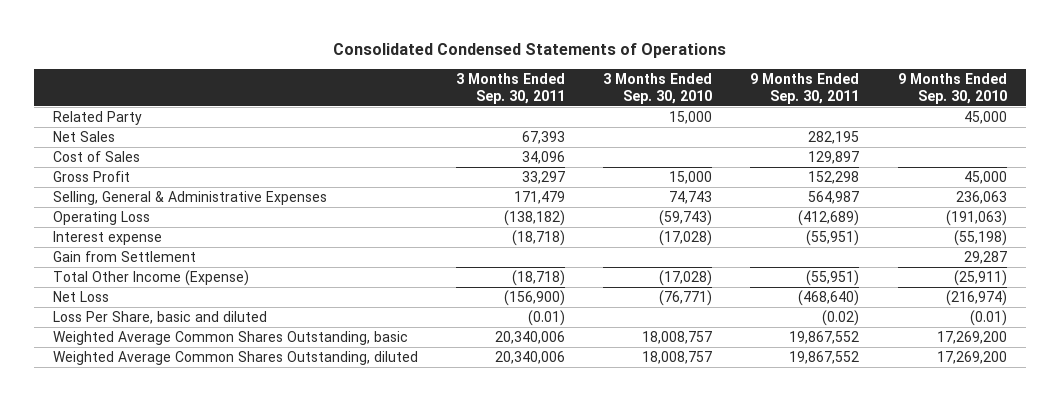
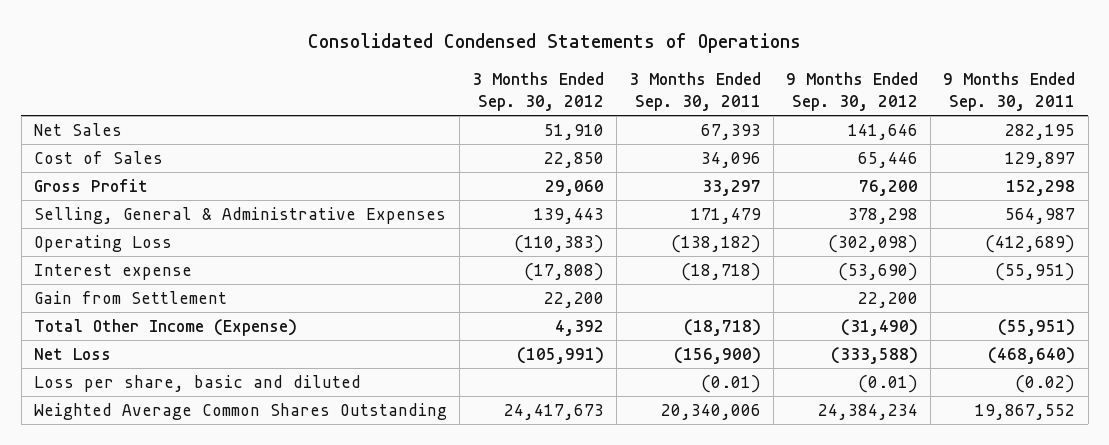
- | 3 Months Ended Sep. 30, 2011 | 3 Months Ended Sep. 30, 2010 | 9 Months Ended Sep. 30, 2011 | 9 Months Ended Sep. 30, 2010
+ | 3 Months Ended Sep. 30, 2012 | 3 Months Ended Sep. 30, 2011 | 9 Months Ended Sep. 30, 2012 | 9 Months Ended Sep. 30, 2011
- Related Party | | 15,000 | | 45,000
- Loss Per Share, basic and diluted | (0.01) | | (0.02) | (0.01)
- Weighted Average Common Shares Outstanding, basic | 20,340,006 | 18,008,757 | 19,867,552 | 17,269,200
- Weighted Average Common Shares Outstanding, diluted | 20,340,006 | 18,008,757 | 19,867,552 | 17,269,200
+ Loss per share, basic and diluted | | (0.01) | (0.01) | (0.02)
+ Weighted Average Common Shares Outstanding | 24,417,673 | 20,340,006 | 24,384,234 | 19,867,552

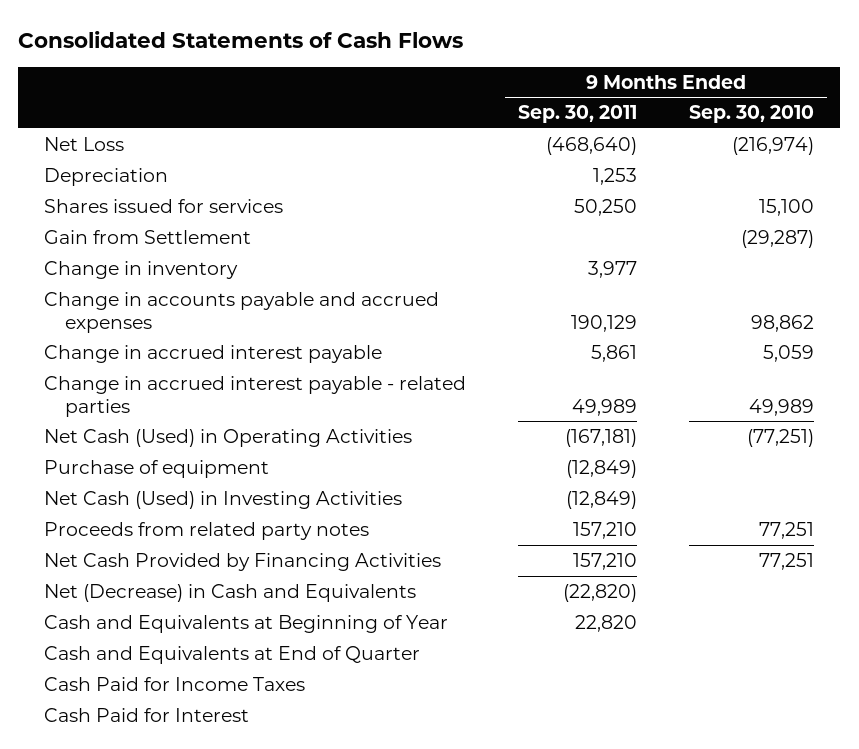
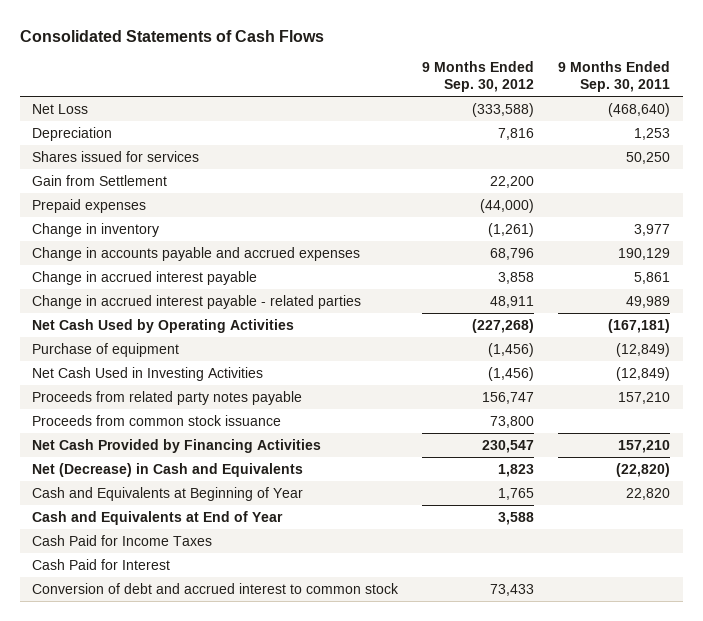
- | 9 Months Ended Sep. 30, 2011 | 9 Months Ended Sep. 30, 2010
+ | 9 Months Ended Sep. 30, 2012 | 9 Months Ended Sep. 30, 2011
+ Prepaid expenses | (44,000) |
- Net Cash (Used) in Operating Activities | (167,181) | (77,251)
+ Net Cash Used by Operating Activities | (227,268) | (167,181)
- Net Cash (Used) in Investing Activities | (12,849) |
- Proceeds from related party notes | 157,210 | 77,251
+ Net Cash Used in Investing Activities | (1,456) | (12,849)
+ Proceeds from related party notes payable | 156,747 | 157,210
+ Proceeds from common stock issuance | 73,800 |
- Cash and Equivalents at End of Quarter
+ Cash and Equivalents at End of Year | 3,588 |
+ Conversion of debt and accrued interest to common stock | 73,433 |

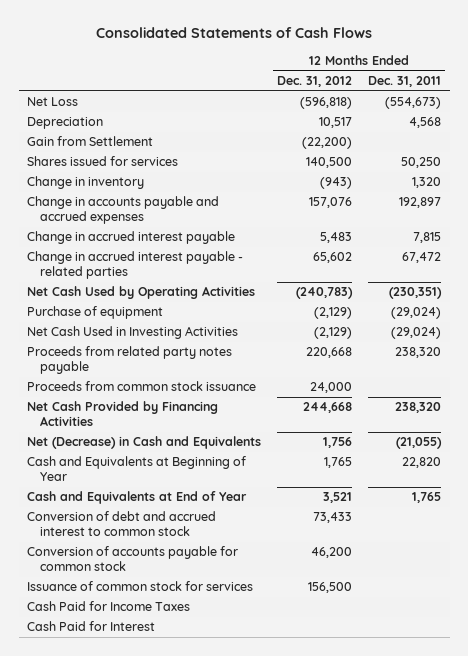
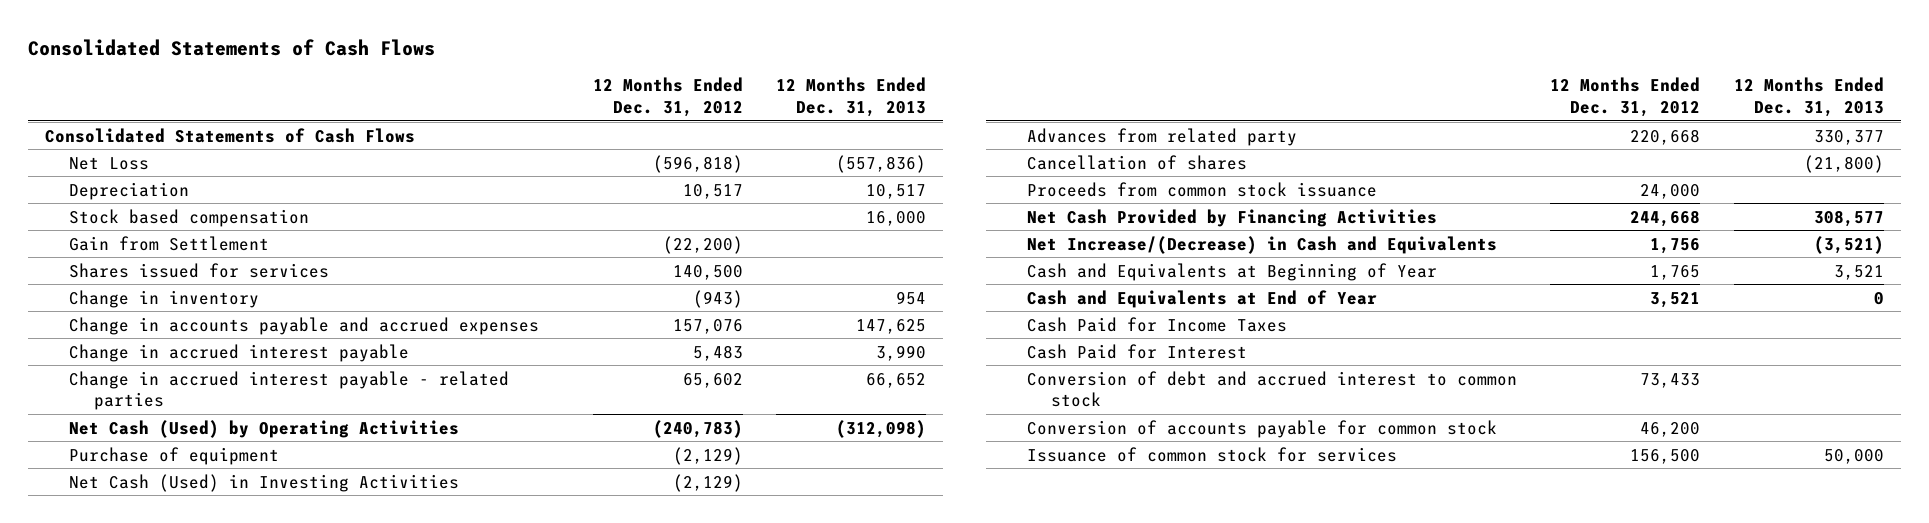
- | 12 Months Ended Dec. 31, 2012 | 12 Months Ended Dec. 31, 2011
+ | 12 Months Ended Dec. 31, 2012 | 12 Months Ended Dec. 31, 2013
+ Consolidated Statements of Cash Flows
+ Stock based compensation | | 16,000
- Net Cash Used by Operating Activities | (240,783) | (230,351)
+ Net Cash (Used) by Operating Activities | (240,783) | (312,098)
- Net Cash Used in Investing Activities | (2,129) | (29,024)
- Proceeds from related party notes payable | 220,668 | 238,320
+ Net Cash (Used) in Investing Activities | (2,129) |
+ Advances from related party | 220,668 | 330,377
+ Cancellation of shares | | (21,800)
- Net (Decrease) in Cash and Equivalents | 1,756 | (21,055)
+ Net Increase/(Decrease) in Cash and Equivalents | 1,756 | (3,521)
moved up: Cash Paid for Income Taxes
moved up: Cash Paid for Interest

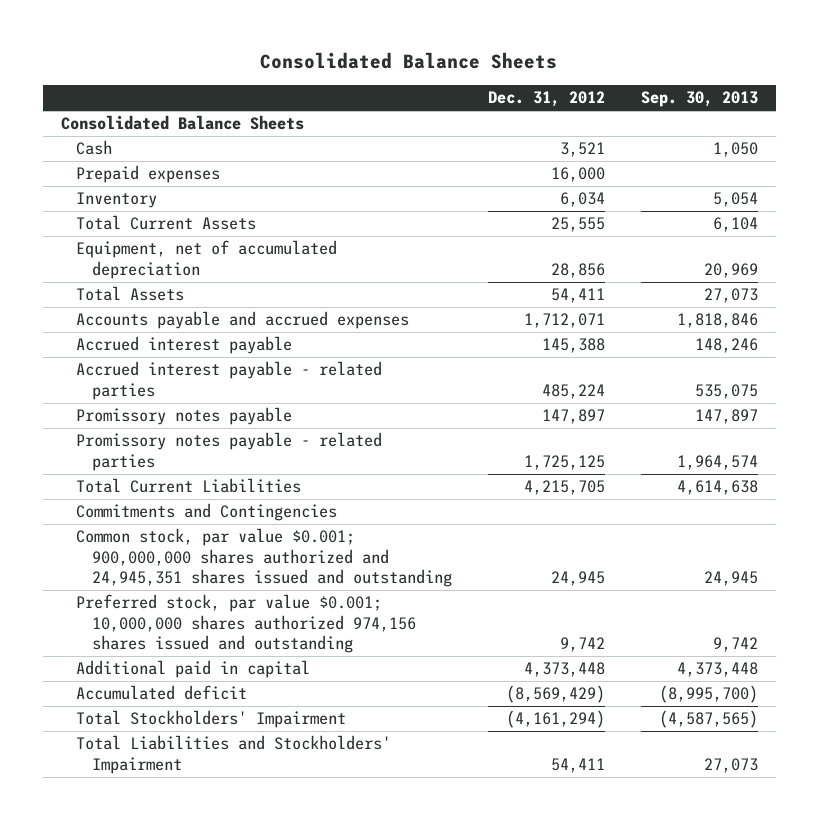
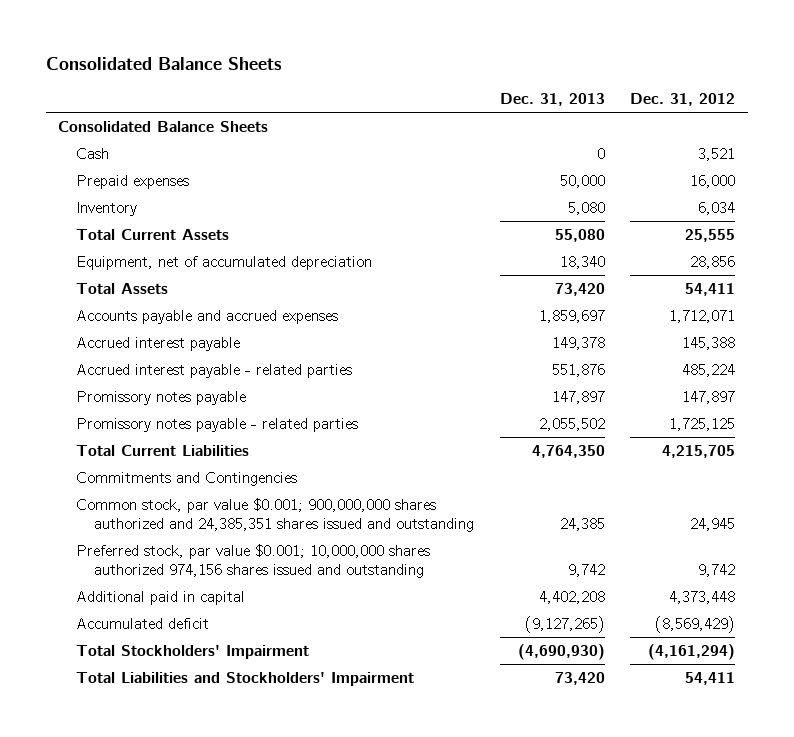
- | Dec. 31, 2012 | Sep. 30, 2013
+ | Dec. 31, 2013 | Dec. 31, 2012
- Common stock, par value $0.001; 900,000,000 shares authorized and 24,945,351 shares issued and outstanding | 24,945 | 24,945
+ Common stock, par value $0.001; 900,000,000 shares authorized and 24,385,351 shares issued and outstanding | 24,385 | 24,945

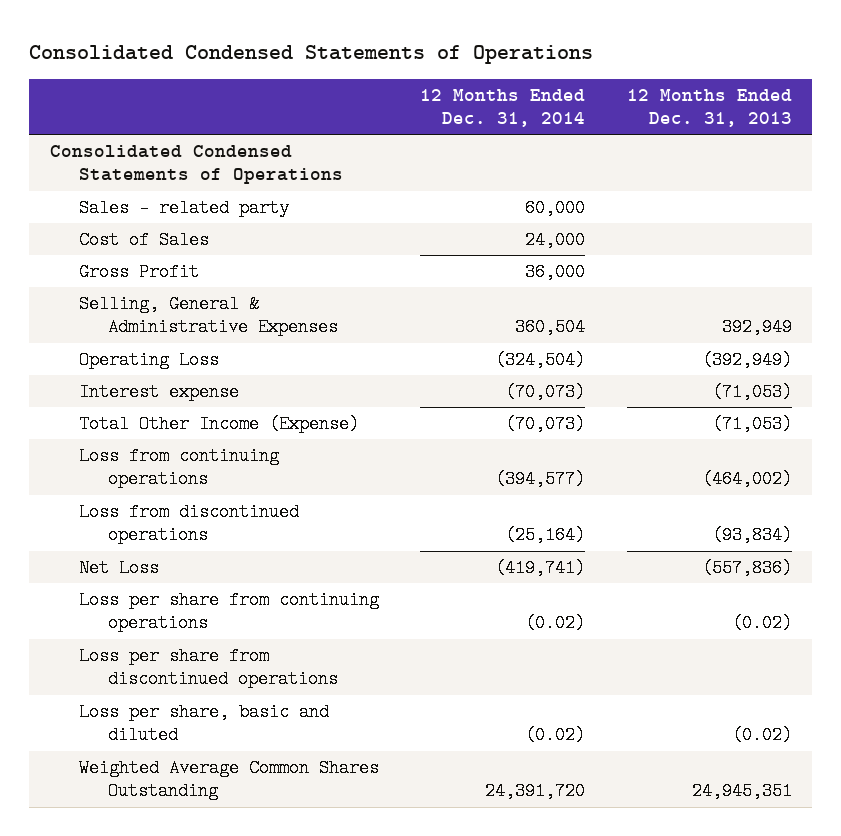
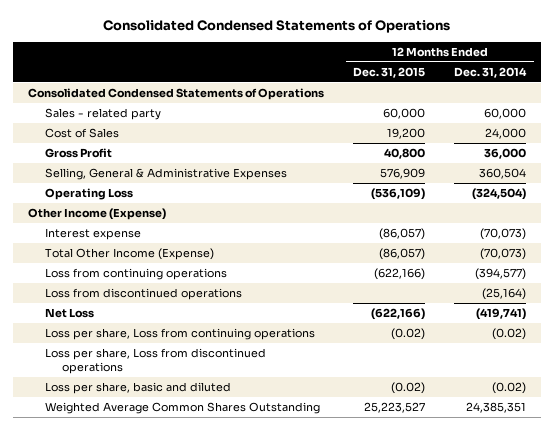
- | 12 Months Ended Dec. 31, 2014 | 12 Months Ended Dec. 31, 2013
+ | 12 Months Ended Dec. 31, 2015 | 12 Months Ended Dec. 31, 2014
+ Other Income (Expense)
- Loss per share from continuing operations | (0.02) | (0.02)
- Loss per share from discontinued operations
+ Loss per share, Loss from continuing operations | (0.02) | (0.02)
+ Loss per share, Loss from discontinued operations
- Weighted Average Common Shares Outstanding | 24,391,720 | 24,945,351
+ Weighted Average Common Shares Outstanding | 25,223,527 | 24,385,351

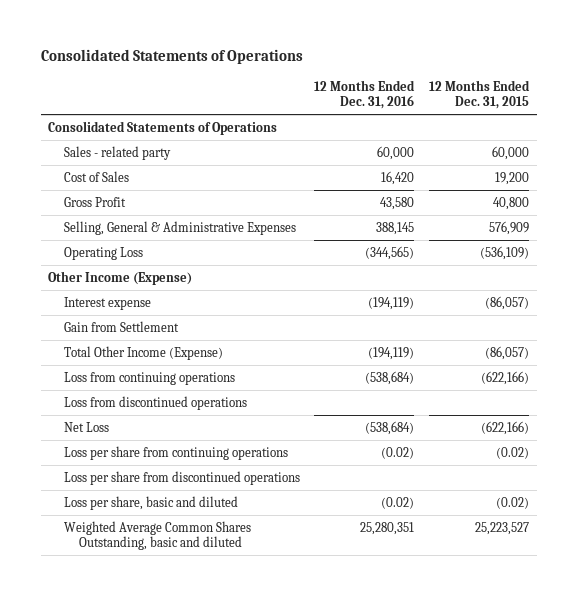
- Consolidated Condensed Statements of Operations
+ Consolidated Statements of Operations
- | 12 Months Ended Dec. 31, 2015 | 12 Months Ended Dec. 31, 2014
+ | 12 Months Ended Dec. 31, 2016 | 12 Months Ended Dec. 31, 2015
- Consolidated Condensed Statements of Operations
+ Consolidated Statements of Operations
+ Gain from Settlement
- Loss per share, Loss from continuing operations | (0.02) | (0.02)
- Loss per share, Loss from discontinued operations
+ Loss per share from continuing operations | (0.02) | (0.02)
+ Loss per share from discontinued operations
- Weighted Average Common Shares Outstanding | 25,223,527 | 24,385,351
+ Weighted Average Common Shares Outstanding, basic and diluted | 25,280,351 | 25,223,527

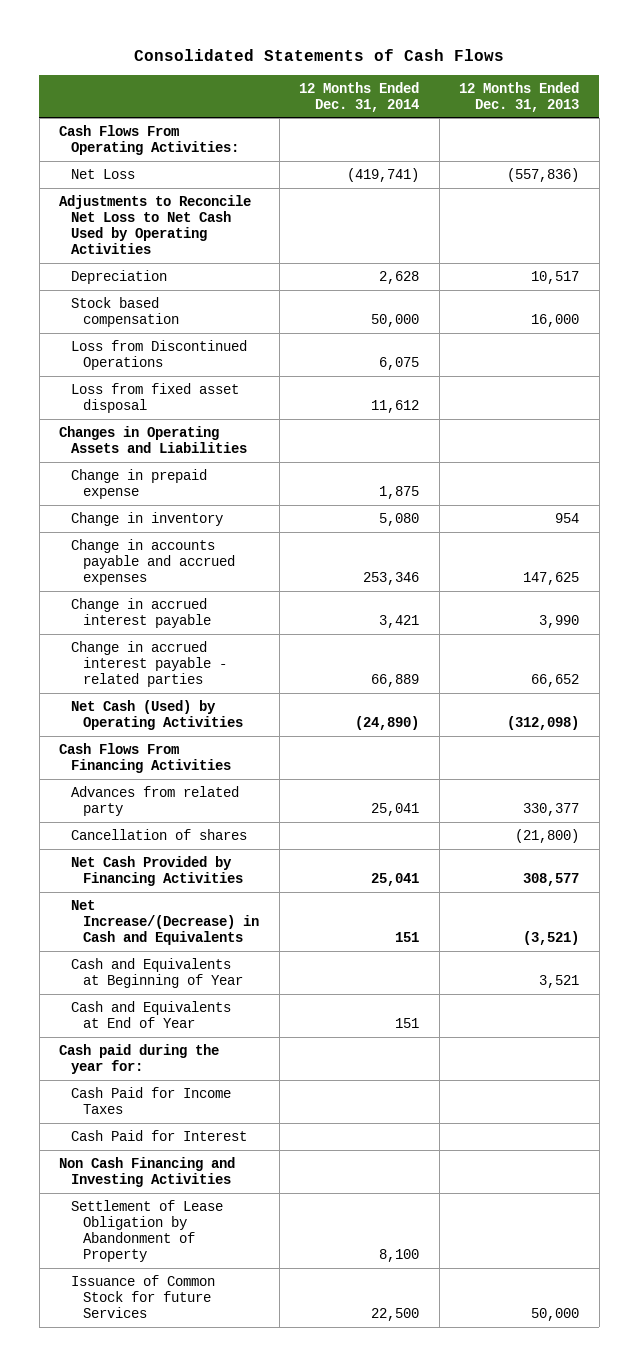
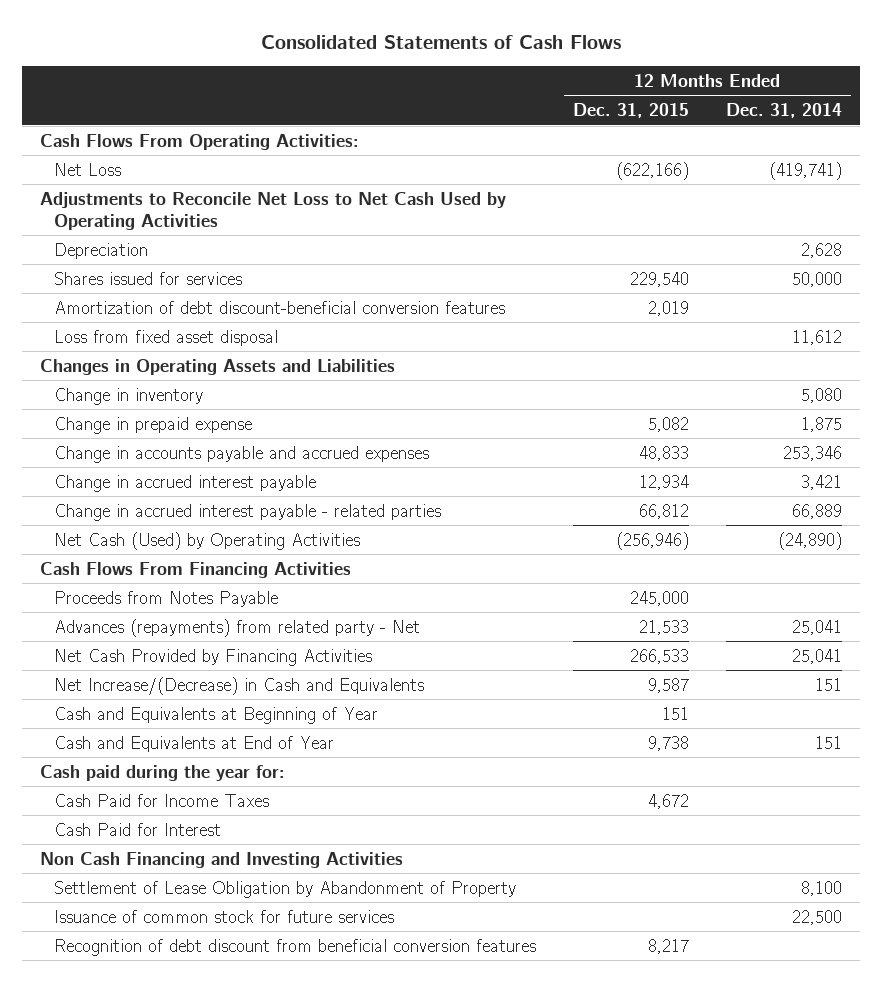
- | 12 Months Ended Dec. 31, 2014 | 12 Months Ended Dec. 31, 2013
+ | 12 Months Ended Dec. 31, 2015 | 12 Months Ended Dec. 31, 2014
- Stock based compensation | 50,000 | 16,000
- Loss from Discontinued Operations | 6,075 |
+ Shares issued for services | 229,540 | 50,000
+ Amortization of debt discount-beneficial conversion features | 2,019 |
moved down: Change in prepaid expense | 5,082 | 1,875
- Advances from related party | 25,041 | 330,377
- Cancellation of shares | | (21,800)
+ Proceeds from Notes Payable | 245,000 |
+ Advances (repayments) from related party - Net | 21,533 | 25,041
- Issuance of Common Stock for future Services | 22,500 | 50,000
+ Issuance of common stock for future services | | 22,500
+ Recognition of debt discount from beneficial conversion features | 8,217 |

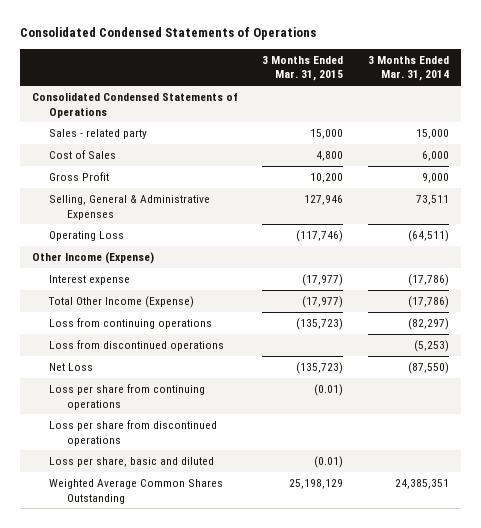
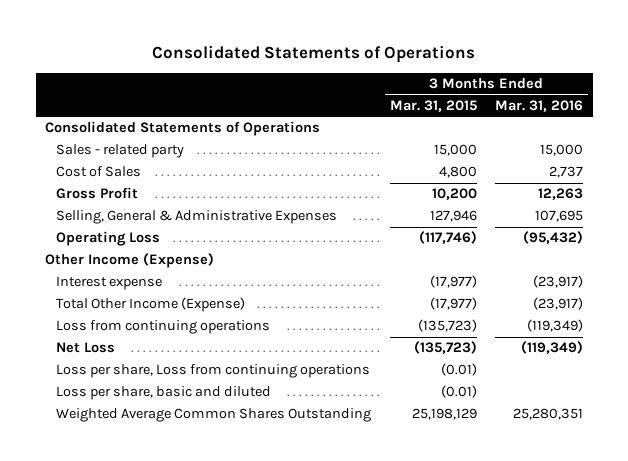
- Consolidated Condensed Statements of Operations
+ Consolidated Statements of Operations
- | 3 Months Ended Mar. 31, 2015 | 3 Months Ended Mar. 31, 2014
+ | 3 Months Ended Mar. 31, 2015 | 3 Months Ended Mar. 31, 2016
- Consolidated Condensed Statements of Operations
+ Consolidated Statements of Operations
- Loss from discontinued operations | | (5,253)
- Loss per share from continuing operations | (0.01) |
- Loss per share from discontinued operations
+ Loss per share, Loss from continuing operations | (0.01) |

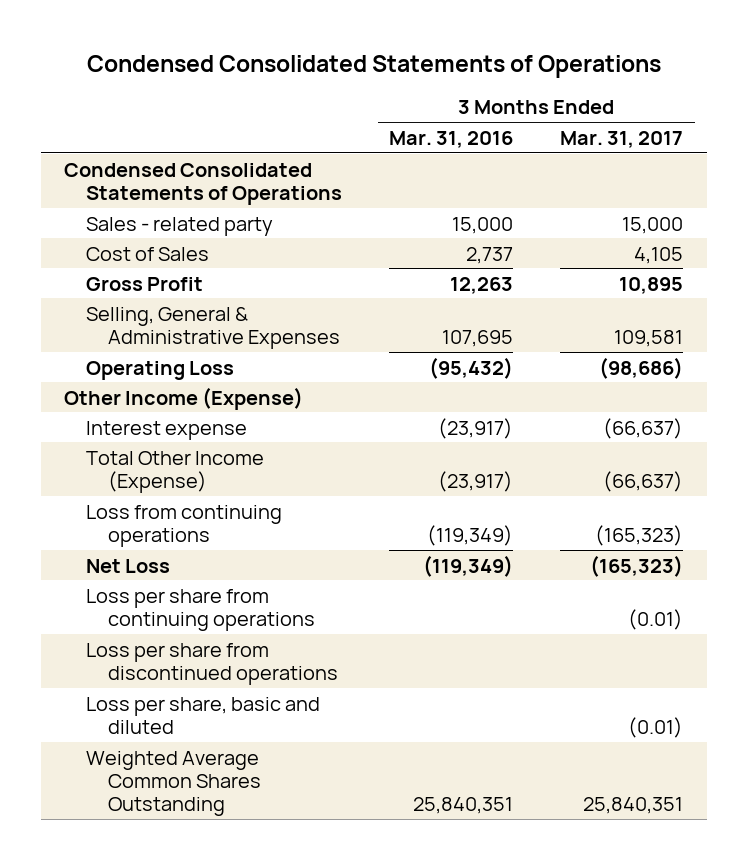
- Consolidated Statements of Operations
+ Condensed Consolidated Statements of Operations
- | 3 Months Ended Mar. 31, 2015 | 3 Months Ended Mar. 31, 2016
+ | 3 Months Ended Mar. 31, 2016 | 3 Months Ended Mar. 31, 2017
- Consolidated Statements of Operations
+ Condensed Consolidated Statements of Operations
- Loss per share, Loss from continuing operations | (0.01) |
+ Loss per share from continuing operations | | (0.01)
+ Loss per share from discontinued operations
- Weighted Average Common Shares Outstanding | 25,198,129 | 25,280,351
+ Weighted Average Common Shares Outstanding | 25,840,351 | 25,840,351

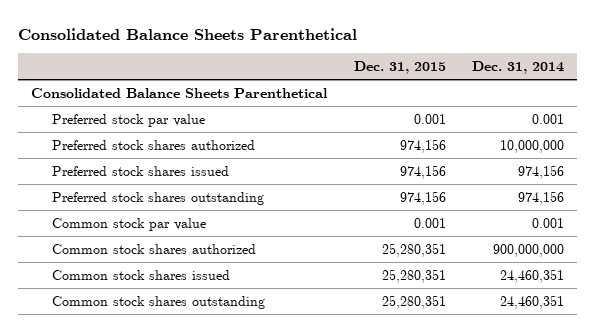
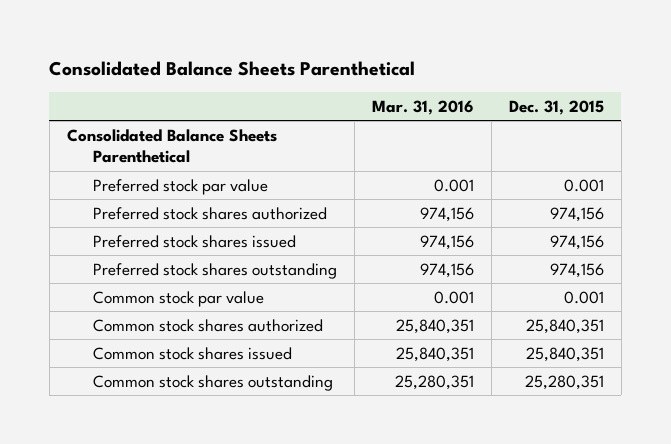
- | Dec. 31, 2015 | Dec. 31, 2014
+ | Mar. 31, 2016 | Dec. 31, 2015
- Common stock shares authorized | 25,280,351 | 900,000,000
- Common stock shares issued | 25,280,351 | 24,460,351
+ Common stock shares authorized | 25,840,351 | 25,840,351
+ Common stock shares issued | 25,840,351 | 25,840,351

